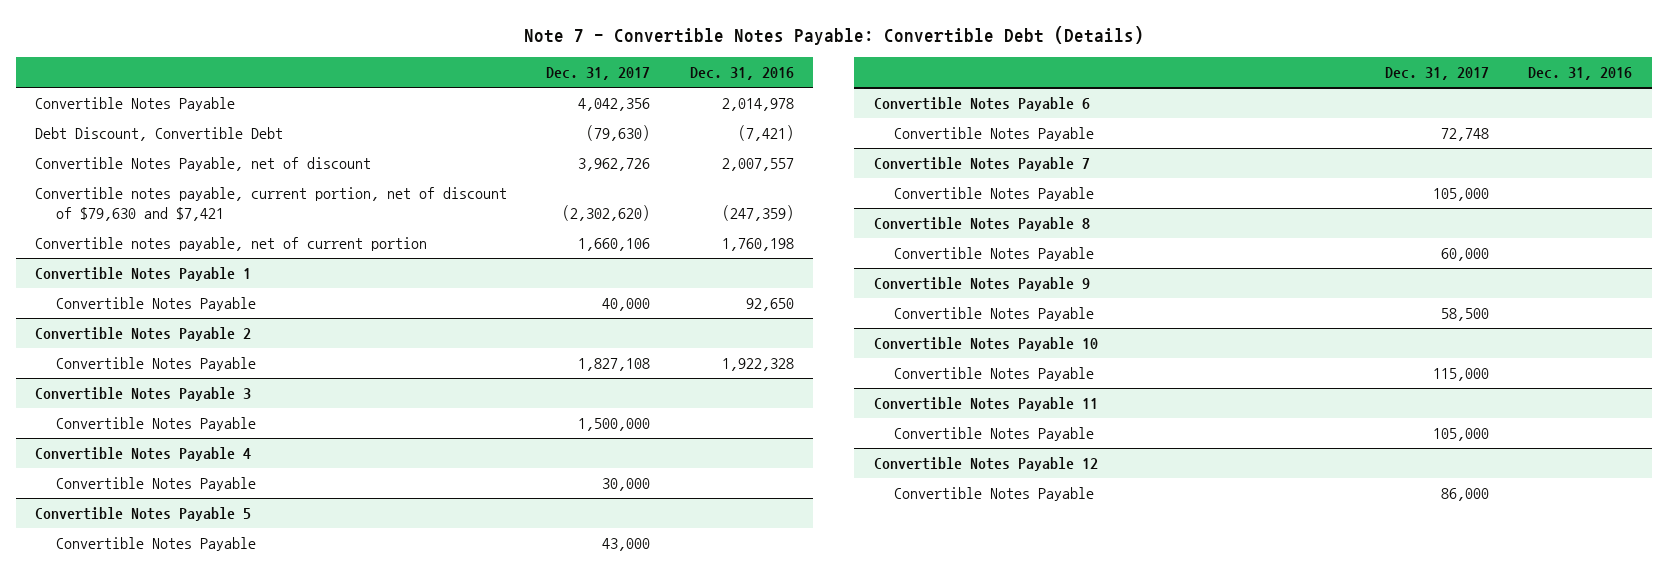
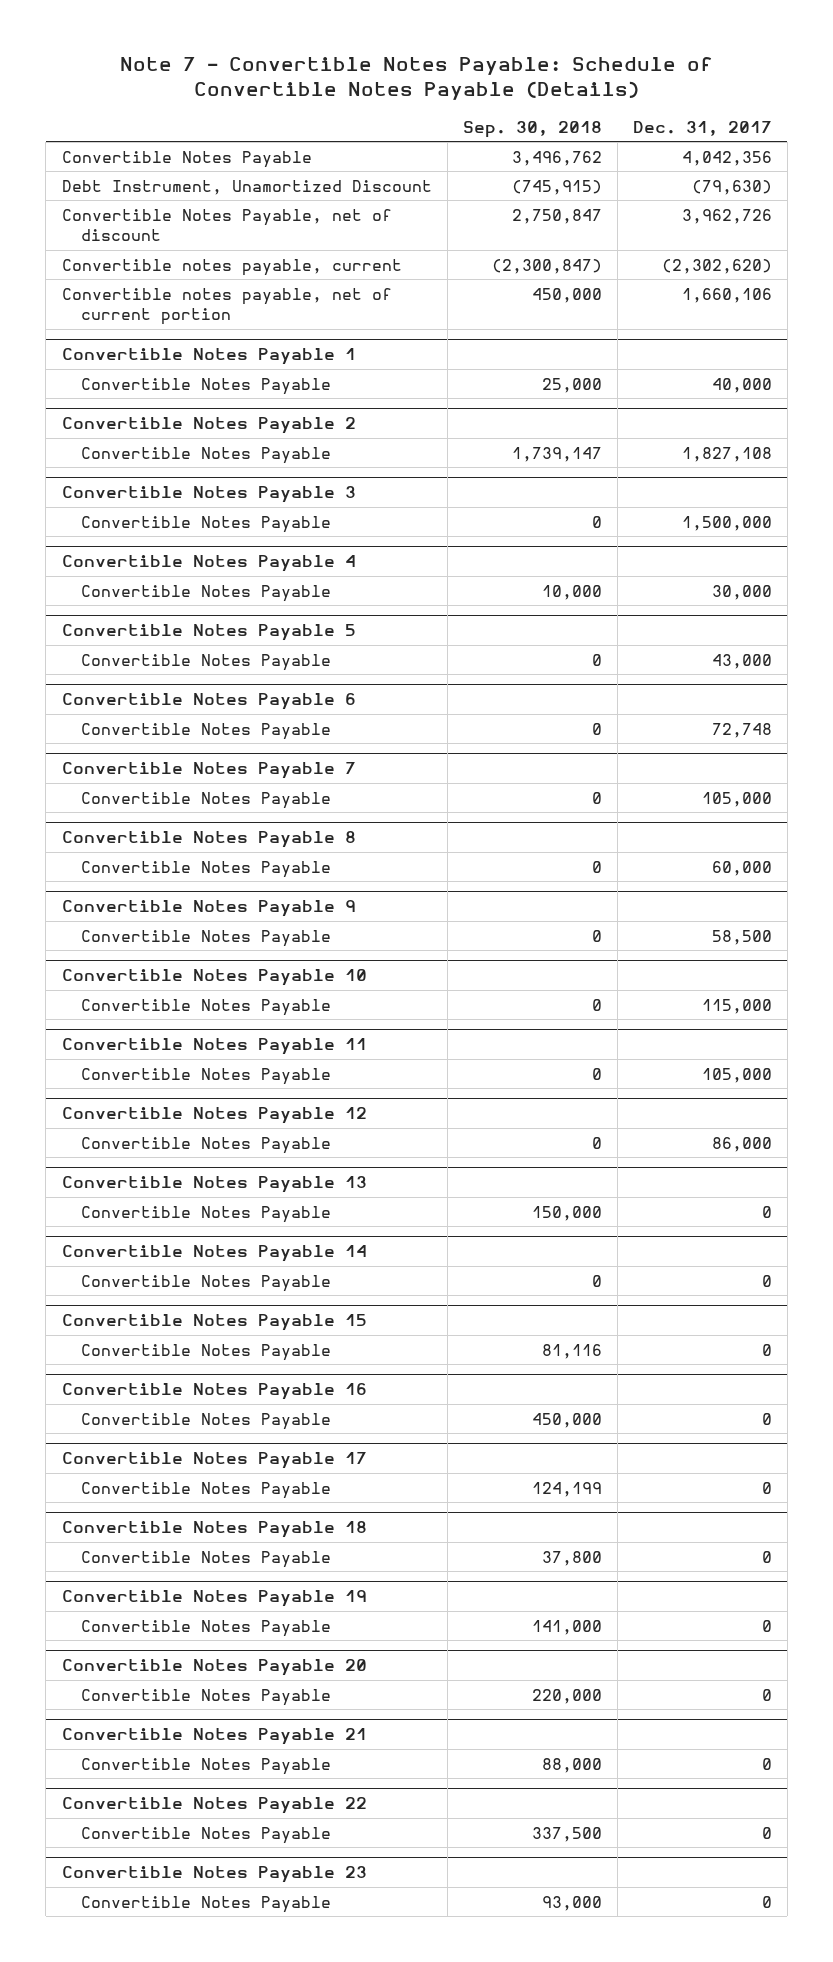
- Note 7 - Convertible Notes Payable: Convertible Debt (Details)
+ Note 7 - Convertible Notes Payable: Schedule of Convertible Notes Payable (Details)
- | Dec. 31, 2017 | Dec. 31, 2016
+ | Sep. 30, 2018 | Dec. 31, 2017
- Debt Discount, Convertible Debt | (79,630) | (7,421)
+ Debt Instrument, Unamortized Discount | (745,915) | (79,630)
- Convertible notes payable, current portion, net of discount of $79,630 and $7,421 | (2,302,620) | (247,359)
+ Convertible notes payable, current | (2,300,847) | (2,302,620)
+ Convertible Notes Payable 13
+ Convertible Notes Payable | 150,000 | 0
+ Convertible Notes Payable 14
+ Convertible Notes Payable | 0 | 0
+ Convertible Notes Payable 15
+ Convertible Notes Payable | 81,116 | 0
+ Convertible Notes Payable 16
+ Convertible Notes Payable | 450,000 | 0
+ Convertible Notes Payable 17
+ Convertible Notes Payable | 124,199 | 0
+ Convertible Notes Payable 18
+ Convertible Notes Payable | 37,800 | 0
+ Convertible Notes Payable 19
+ Convertible Notes Payable | 141,000 | 0
+ Convertible Notes Payable 20
+ Convertible Notes Payable | 220,000 | 0
+ Convertible Notes Payable 21
+ Convertible Notes Payable | 88,000 | 0
+ Convertible Notes Payable 22
+ Convertible Notes Payable | 337,500 | 0
+ Convertible Notes Payable 23
+ Convertible Notes Payable | 93,000 | 0

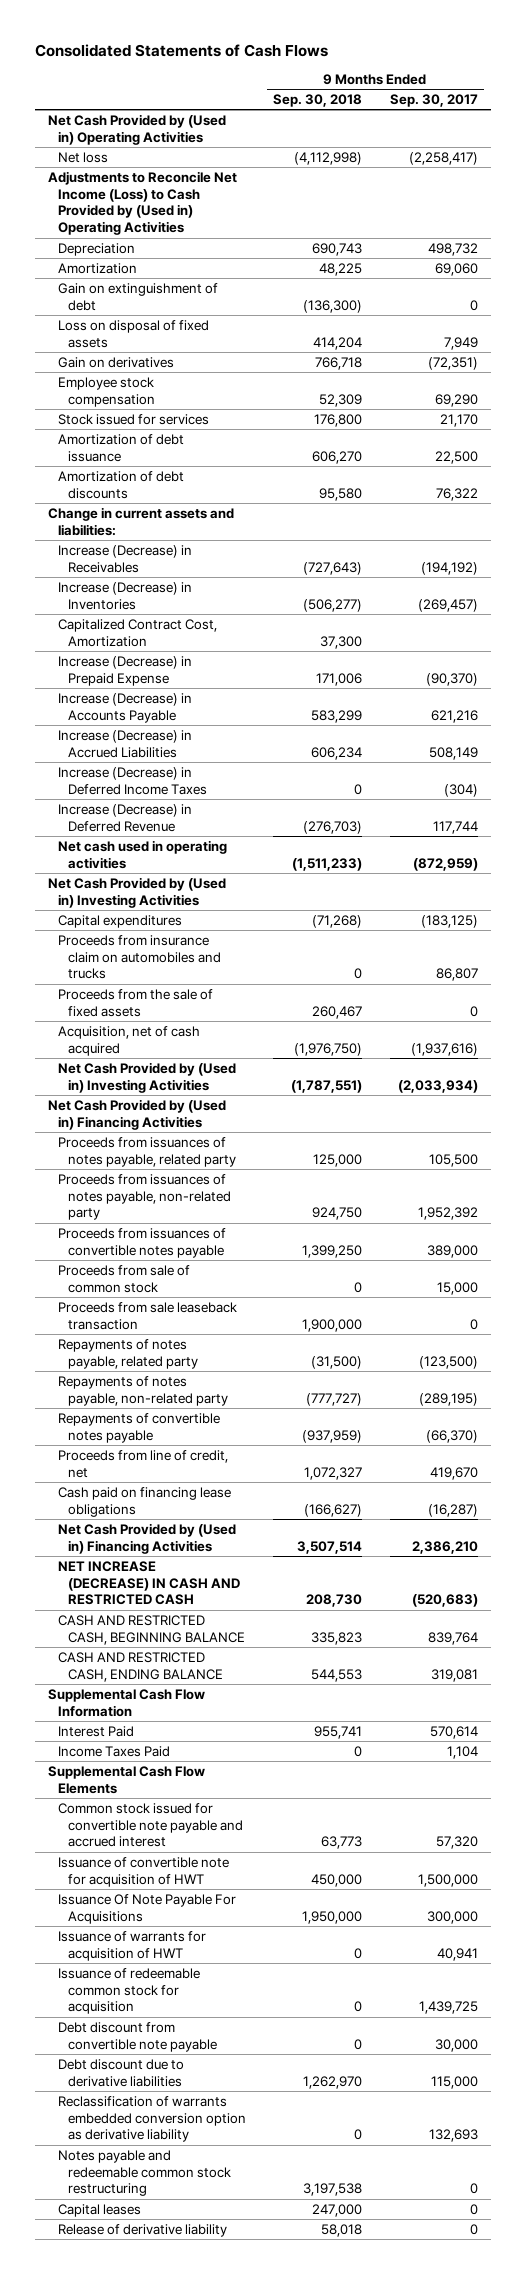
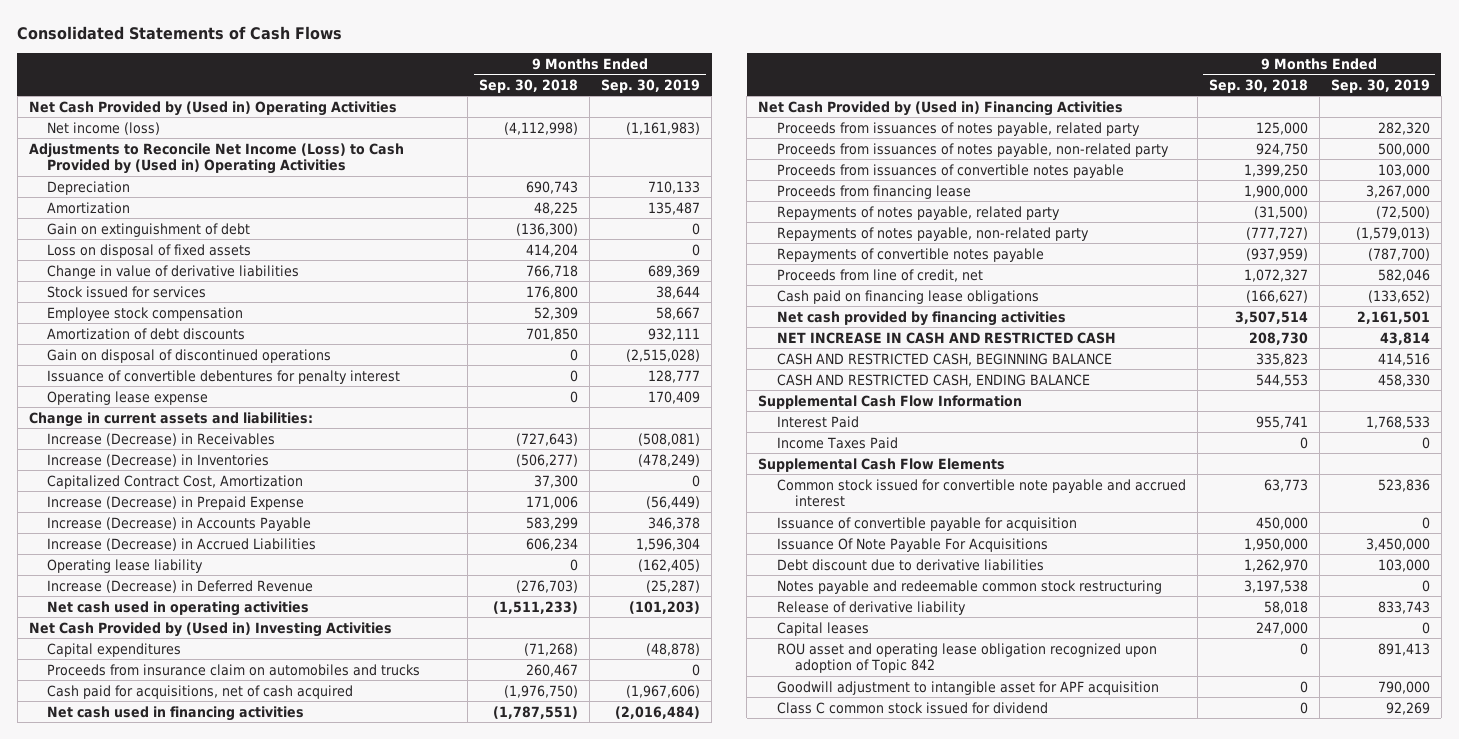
- | 9 Months Ended Sep. 30, 2018 | 9 Months Ended Sep. 30, 2017
+ | 9 Months Ended Sep. 30, 2018 | 9 Months Ended Sep. 30, 2019
- Net loss | (4,112,998) | (2,258,417)
+ Net income (loss) | (4,112,998) | (1,161,983)
- Gain on derivatives | 766,718 | (72,351)
+ Change in value of derivative liabilities | 766,718 | 689,369
- Amortization of debt issuance | 606,270 | 22,500
- Amortization of debt discounts | 95,580 | 76,322
moved down: Employee stock compensation | 52,309 | 58,667
+ Amortization of debt discounts | 701,850 | 932,111
+ Gain on disposal of discontinued operations | 0 | (2,515,028)
+ Issuance of convertible debentures for penalty interest | 0 | 128,777
+ Operating lease expense | 0 | 170,409
- Increase (Decrease) in Deferred Income Taxes | 0 | (304)
+ Operating lease liability | 0 | (162,405)
- Proceeds from insurance claim on automobiles and trucks | 0 | 86,807
- Proceeds from the sale of fixed assets | 260,467 | 0
- Acquisition, net of cash acquired | (1,976,750) | (1,937,616)
- Net Cash Provided by (Used in) Investing Activities | (1,787,551) | (2,033,934)
+ Proceeds from insurance claim on automobiles and trucks | 260,467 | 0
+ Cash paid for acquisitions, net of cash acquired | (1,976,750) | (1,967,606)
+ Net cash used in financing activities | (1,787,551) | (2,016,484)
- Proceeds from sale of common stock | 0 | 15,000
- Proceeds from sale leaseback transaction | 1,900,000 | 0
+ Proceeds from financing lease | 1,900,000 | 3,267,000
- Net Cash Provided by (Used in) Financing Activities | 3,507,514 | 2,386,210
- NET INCREASE (DECREASE) IN CASH AND RESTRICTED CASH | 208,730 | (520,683)
+ Net cash provided by financing activities | 3,507,514 | 2,161,501
+ NET INCREASE IN CASH AND RESTRICTED CASH | 208,730 | 43,814
- Issuance of convertible note for acquisition of HWT | 450,000 | 1,500,000
+ Issuance of convertible payable for acquisition | 450,000 | 0
- Issuance of warrants for acquisition of HWT | 0 | 40,941
- Issuance of redeemable common stock for acquisition | 0 | 1,439,725
- Debt discount from convertible note payable | 0 | 30,000
- Reclassification of warrants embedded conversion option as derivative liability | 0 | 132,693
moved down: Capital leases | 247,000 | 0
+ ROU asset and operating lease obligation recognized upon adoption of Topic 842 | 0 | 891,413
+ Goodwill adjustment to intangible asset for APF acquisition | 0 | 790,000
+ Class C common stock issued for dividend | 0 | 92,269

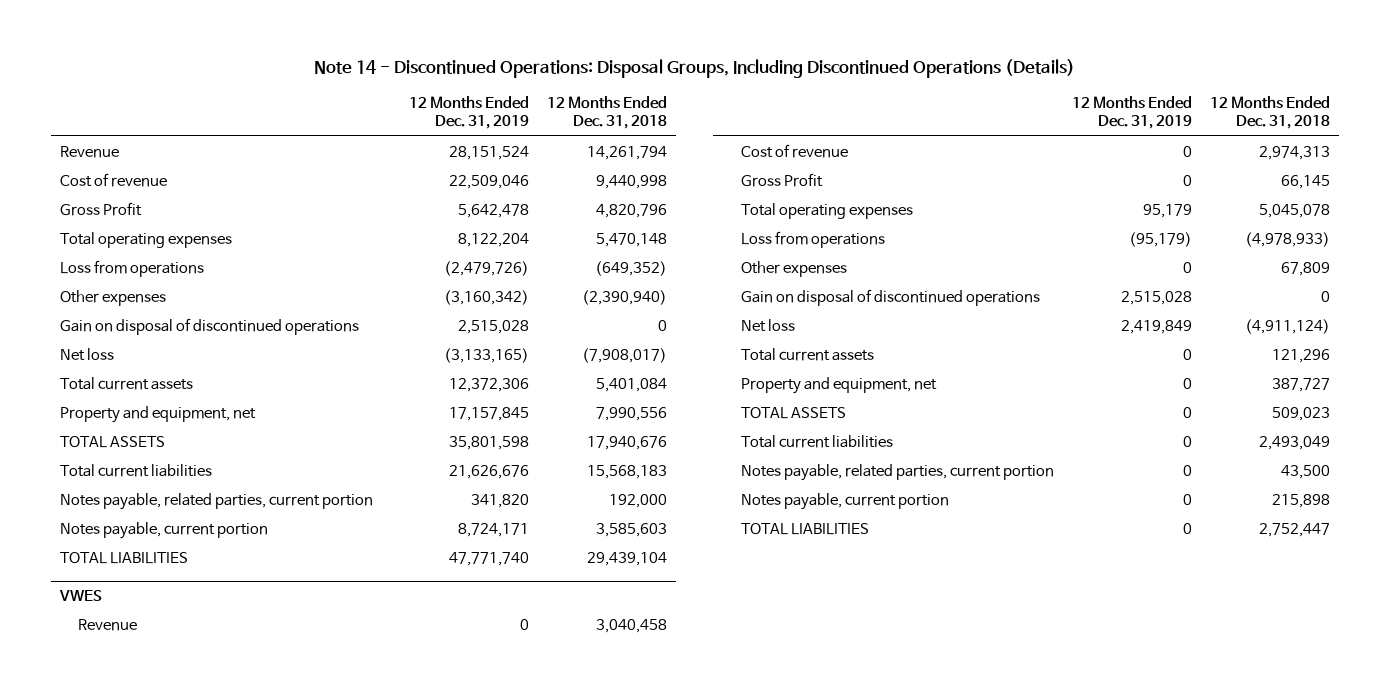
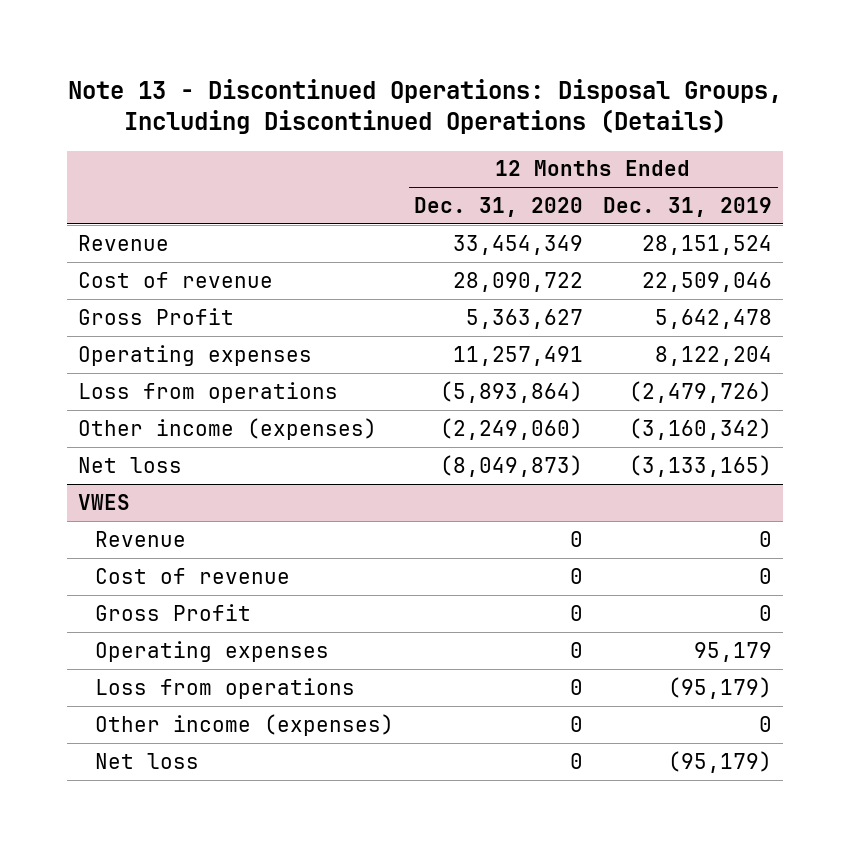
- Note 14 - Discontinued Operations: Disposal Groups, Including Discontinued Operations (Details)
+ Note 13 - Discontinued Operations: Disposal Groups, Including Discontinued Operations (Details)
- | 12 Months Ended Dec. 31, 2019 | 12 Months Ended Dec. 31, 2018
+ | 12 Months Ended Dec. 31, 2020 | 12 Months Ended Dec. 31, 2019
- Total operating expenses | 8,122,204 | 5,470,148
+ Operating expenses | 11,257,491 | 8,122,204
- Other expenses | (3,160,342) | (2,390,940)
- Gain on disposal of discontinued operations | 2,515,028 | 0
+ Other income (expenses) | (2,249,060) | (3,160,342)
- Total current assets | 12,372,306 | 5,401,084
- Property and equipment, net | 17,157,845 | 7,990,556
- TOTAL ASSETS | 35,801,598 | 17,940,676
- Total current liabilities | 21,626,676 | 15,568,183
- Notes payable, related parties, current portion | 341,820 | 192,000
- Notes payable, current portion | 8,724,171 | 3,585,603
- TOTAL LIABILITIES | 47,771,740 | 29,439,104
@ VWES
- Total operating expenses | 95,179 | 5,045,078
+ Operating expenses | 0 | 95,179
- Other expenses | 0 | 67,809
- Gain on disposal of discontinued operations | 2,515,028 | 0
- Net loss | 2,419,849 | (4,911,124)
- Total current assets | 0 | 121,296
- Property and equipment, net | 0 | 387,727
- TOTAL ASSETS | 0 | 509,023
- Total current liabilities | 0 | 2,493,049
- Notes payable, related parties, current portion | 0 | 43,500
- Notes payable, current portion | 0 | 215,898
- TOTAL LIABILITIES | 0 | 2,752,447
+ Other income (expenses) | 0 | 0
+ Net loss | 0 | (95,179)

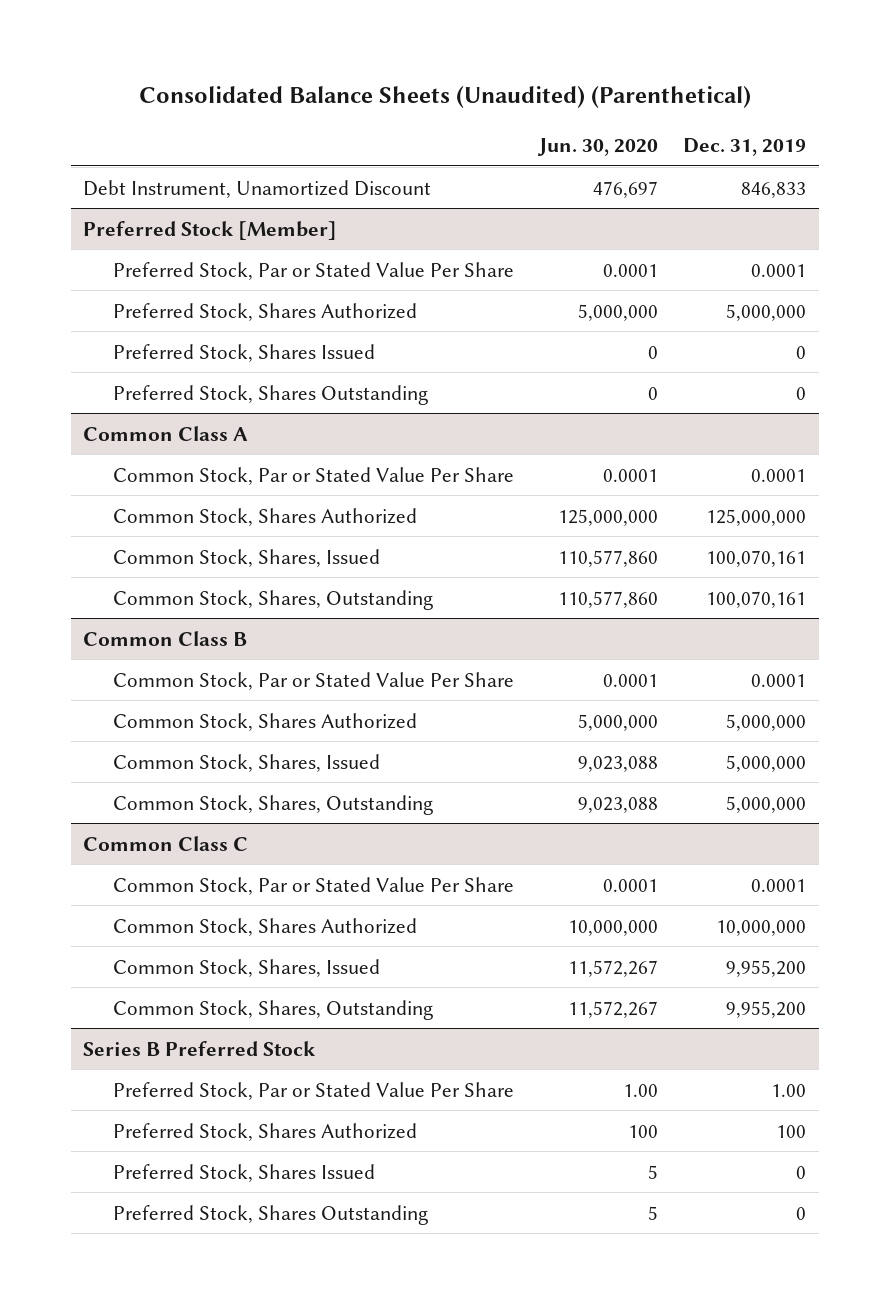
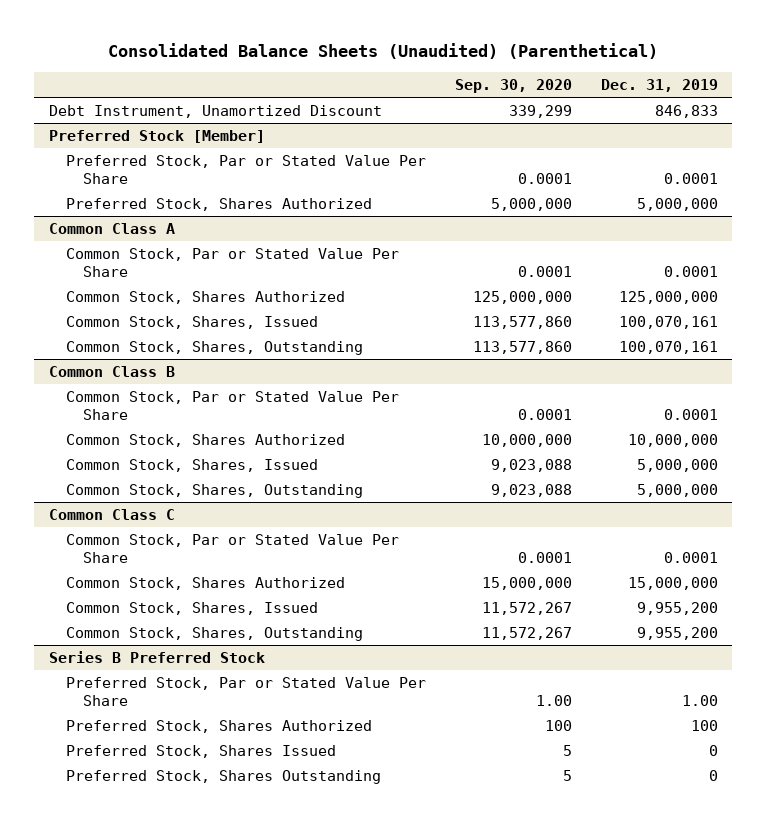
- | Jun. 30, 2020 | Dec. 31, 2019
+ | Sep. 30, 2020 | Dec. 31, 2019
@ Preferred Stock [Member]
- Preferred Stock, Shares Issued | 0 | 0
- Preferred Stock, Shares Outstanding | 0 | 0
@ Common Class B
- Common Stock, Shares Authorized | 5,000,000 | 5,000,000
+ Common Stock, Shares Authorized | 10,000,000 | 10,000,000
@ Common Class C
- Common Stock, Shares Authorized | 10,000,000 | 10,000,000
+ Common Stock, Shares Authorized | 15,000,000 | 15,000,000

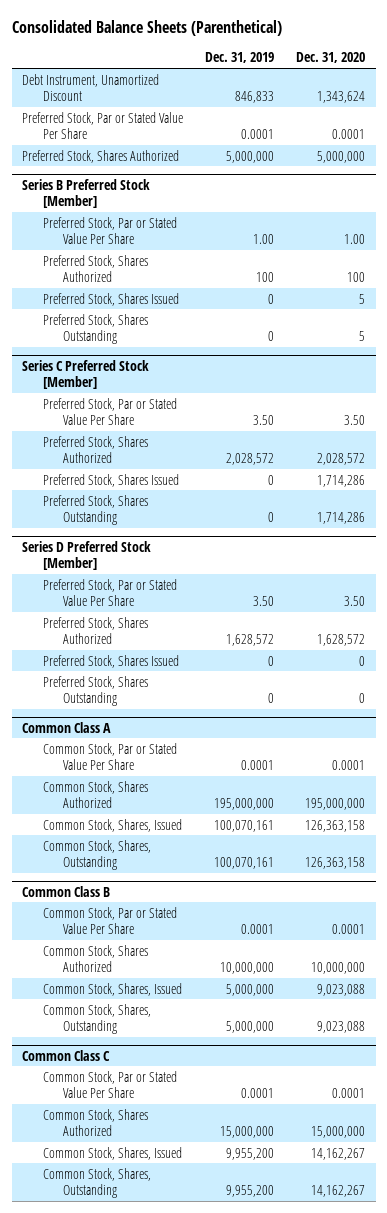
- Consolidated Balance Sheets (Unaudited) (Parenthetical)
+ Consolidated Balance Sheets (Parenthetical)
- | Sep. 30, 2020 | Dec. 31, 2019
+ | Dec. 31, 2019 | Dec. 31, 2020
- Preferred Stock [Member]
+ Series B Preferred Stock [Member]
+ Preferred Stock, Par or Stated Value Per Share | 1.00 | 1.00
+ Preferred Stock, Shares Authorized | 100 | 100
+ Preferred Stock, Shares Issued | 0 | 5
+ Preferred Stock, Shares Outstanding | 0 | 5
+ Series C Preferred Stock [Member]
+ Preferred Stock, Par or Stated Value Per Share | 3.50 | 3.50
+ Preferred Stock, Shares Authorized | 2,028,572 | 2,028,572
+ Preferred Stock, Shares Issued | 0 | 1,714,286
+ Preferred Stock, Shares Outstanding | 0 | 1,714,286
+ Series D Preferred Stock [Member]
+ Preferred Stock, Par or Stated Value Per Share | 3.50 | 3.50
+ Preferred Stock, Shares Authorized | 1,628,572 | 1,628,572
+ Preferred Stock, Shares Issued | 0 | 0
+ Preferred Stock, Shares Outstanding | 0 | 0
@ Common Class A
- Common Stock, Shares Authorized | 125,000,000 | 125,000,000
+ Common Stock, Shares Authorized | 195,000,000 | 195,000,000
- Series B Preferred Stock
- Preferred Stock, Par or Stated Value Per Share | 1.00 | 1.00
- Preferred Stock, Shares Authorized | 100 | 100
- Preferred Stock, Shares Issued | 5 | 0
- Preferred Stock, Shares Outstanding | 5 | 0

